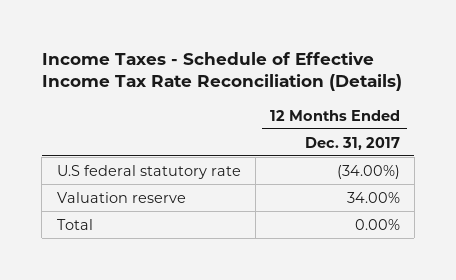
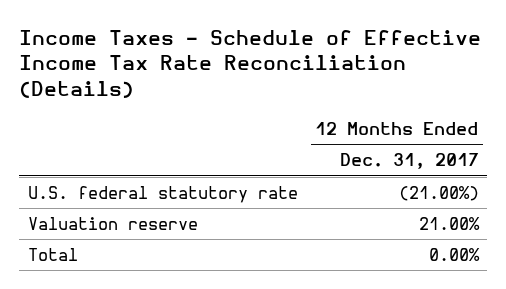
- U.S federal statutory rate | (34.00%)
- Valuation reserve | 34.00%
+ U.S. federal statutory rate | (21.00%)
+ Valuation reserve | 21.00%

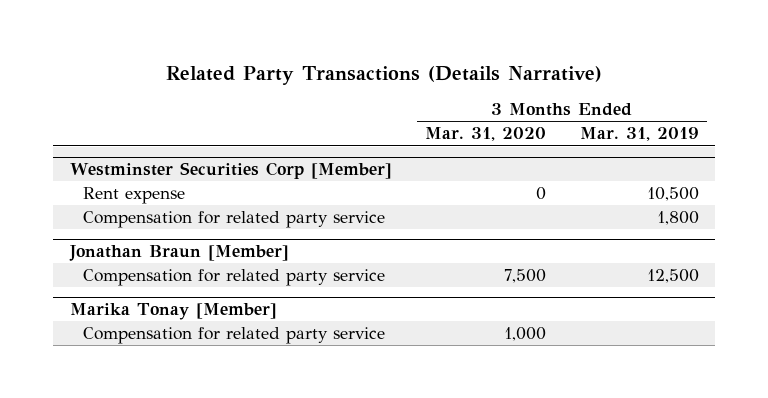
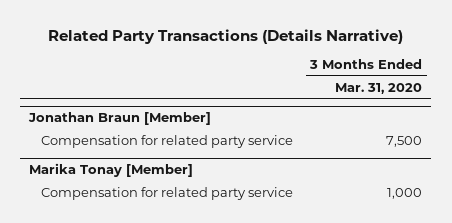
- | 3 Months Ended Mar. 31, 2020 | 3 Months Ended Mar. 31, 2019
+ | 3 Months Ended Mar. 31, 2020
- Westminster Securities Corp [Member]
- Rent expense | 0 | 10,500
- Compensation for related party service | | 1,800

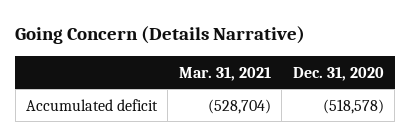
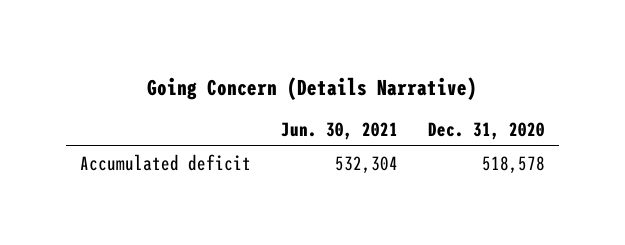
- | Mar. 31, 2021 | Dec. 31, 2020
+ | Jun. 30, 2021 | Dec. 31, 2020
- Accumulated deficit | (528,704) | (518,578)
+ Accumulated deficit | 532,304 | 518,578

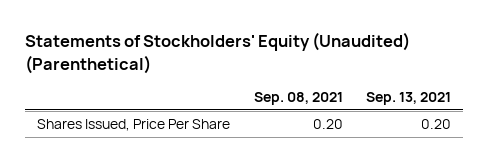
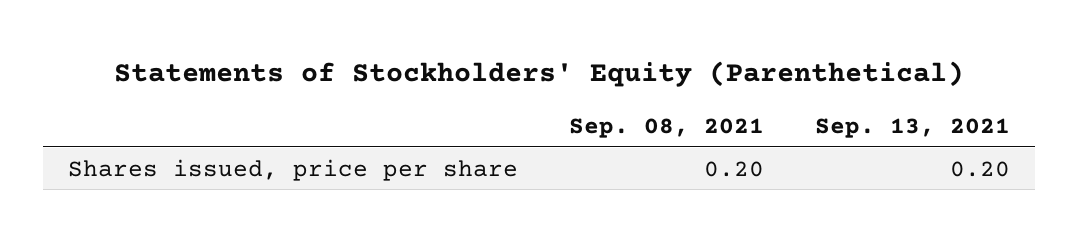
- Statements of Stockholders' Equity (Unaudited) (Parenthetical)
+ Statements of Stockholders' Equity (Parenthetical)
- Shares Issued, Price Per Share | 0.20 | 0.20
+ Shares issued, price per share | 0.20 | 0.20

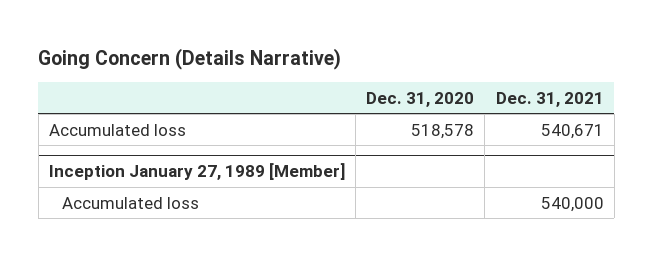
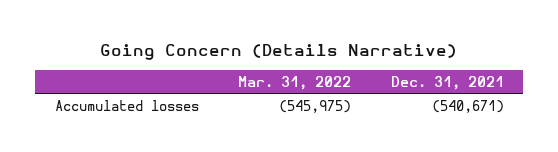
- | Dec. 31, 2020 | Dec. 31, 2021
+ | Mar. 31, 2022 | Dec. 31, 2021
- Accumulated loss | 518,578 | 540,671
- Inception January 27, 1989 [Member]
- Accumulated loss | | 540,000
+ Accumulated losses | (545,975) | (540,671)

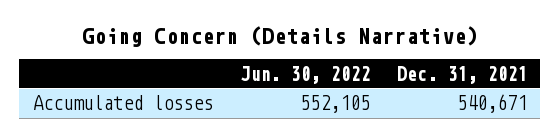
- | Mar. 31, 2022 | Dec. 31, 2021
+ | Jun. 30, 2022 | Dec. 31, 2021
- Accumulated losses | (545,975) | (540,671)
+ Accumulated losses | 552,105 | 540,671

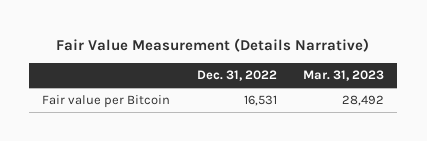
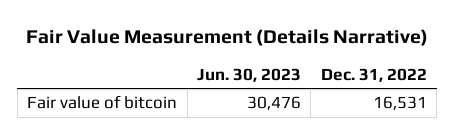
- | Dec. 31, 2022 | Mar. 31, 2023
+ | Jun. 30, 2023 | Dec. 31, 2022
- Fair value per Bitcoin | 16,531 | 28,492
+ Fair value of bitcoin | 30,476 | 16,531

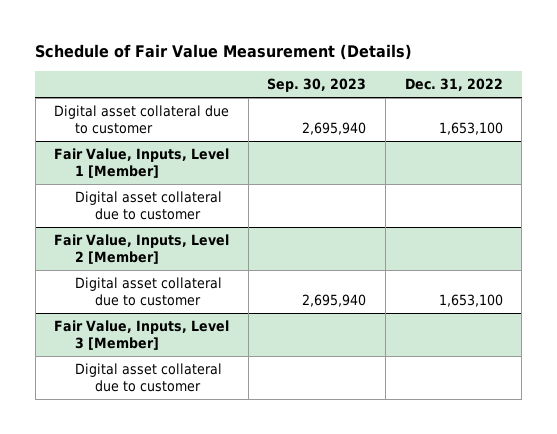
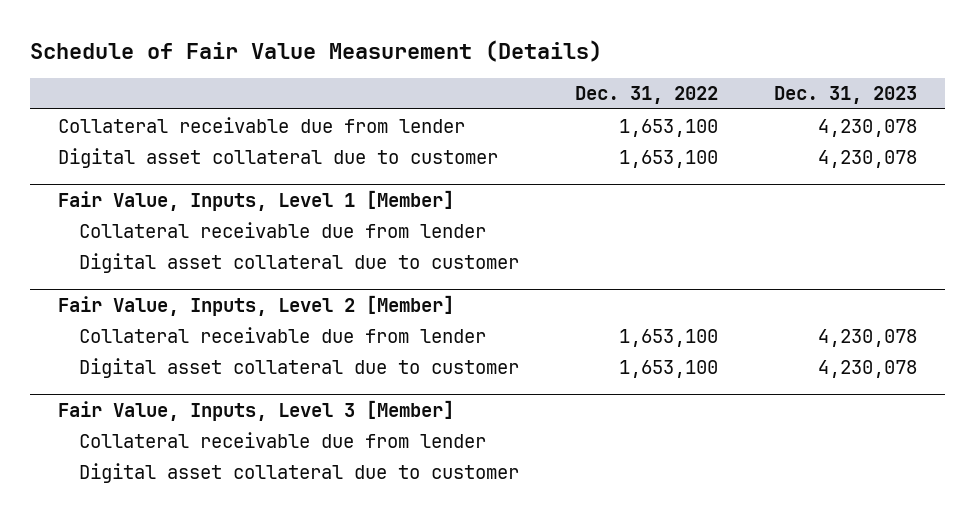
- | Sep. 30, 2023 | Dec. 31, 2022
+ | Dec. 31, 2022 | Dec. 31, 2023
+ Collateral receivable due from lender | 1,653,100 | 4,230,078
@ Fair Value, Inputs, Level 1 [Member]
+ Collateral receivable due from lender
@ Fair Value, Inputs, Level 2 [Member]
+ Collateral receivable due from lender | 1,653,100 | 4,230,078
@ Fair Value, Inputs, Level 3 [Member]
+ Collateral receivable due from lender

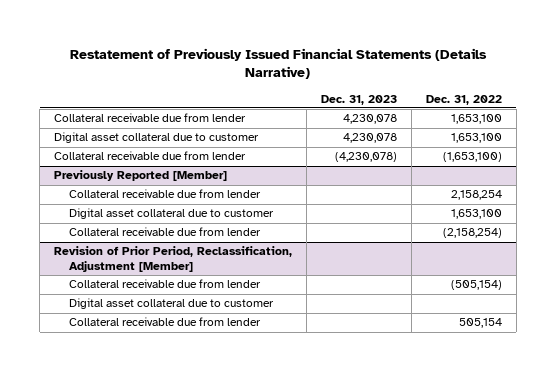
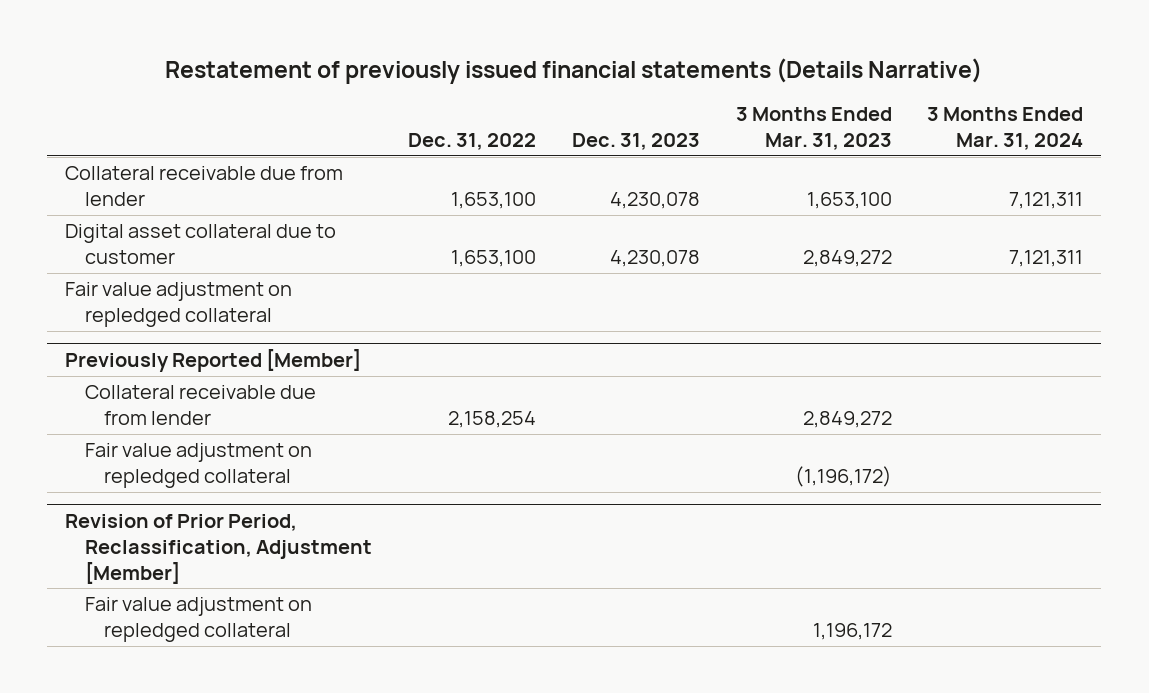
- Restatement of Previously Issued Financial Statements (Details Narrative)
+ Restatement of previously issued financial statements (Details Narrative)
- | Dec. 31, 2023 | Dec. 31, 2022
+ | Dec. 31, 2022 | Dec. 31, 2023 | 3 Months Ended Mar. 31, 2023 | 3 Months Ended Mar. 31, 2024
- Collateral receivable due from lender | (4,230,078) | (1,653,100)
+ Fair value adjustment on repledged collateral
@ Previously Reported [Member]
- Digital asset collateral due to customer | | 1,653,100
- Collateral receivable due from lender | | (2,158,254)
+ Fair value adjustment on repledged collateral | | | (1,196,172) |
@ Revision of Prior Period, Reclassification, Adjustment [Member]
- Collateral receivable due from lender | | (505,154)
- Digital asset collateral due to customer
- Collateral receivable due from lender | | 505,154
+ Fair value adjustment on repledged collateral | | | 1,196,172 |

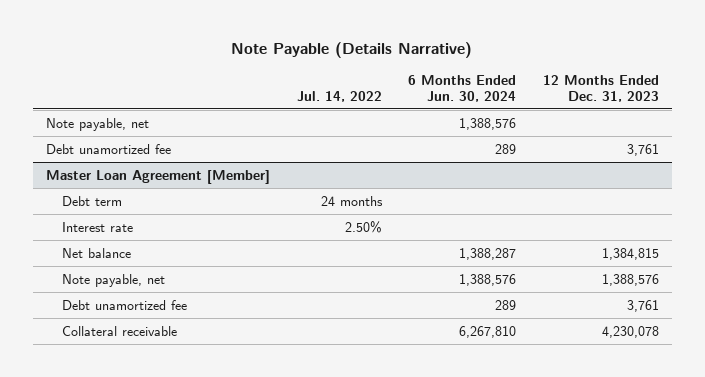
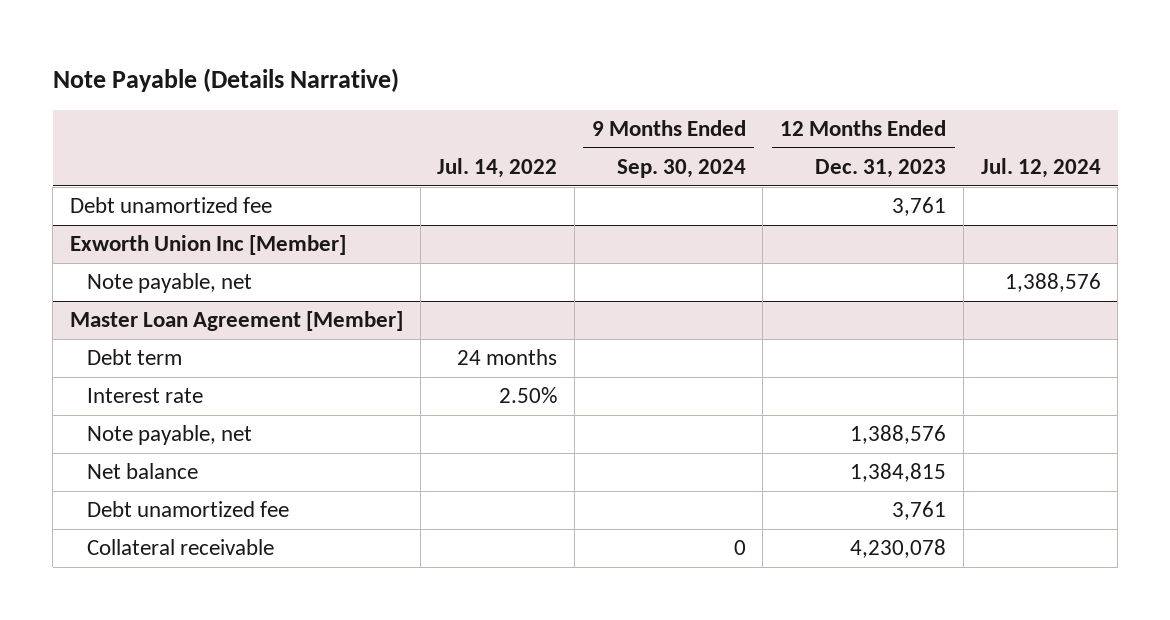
- | Jul. 14, 2022 | 6 Months Ended Jun. 30, 2024 | 12 Months Ended Dec. 31, 2023
+ | Jul. 14, 2022 | 9 Months Ended Sep. 30, 2024 | 12 Months Ended Dec. 31, 2023 | Jul. 12, 2024
- Note payable, net | | 1,388,576 |
+ Exworth Union Inc [Member]
+ Note payable, net | | | | 1,388,576
@ Master Loan Agreement [Member]
moved down: Net balance | | | 1,384,815 |

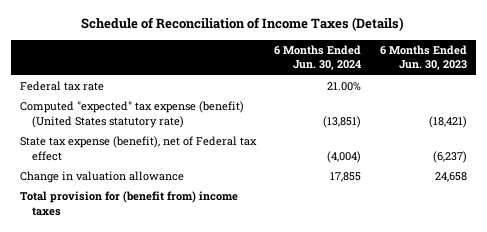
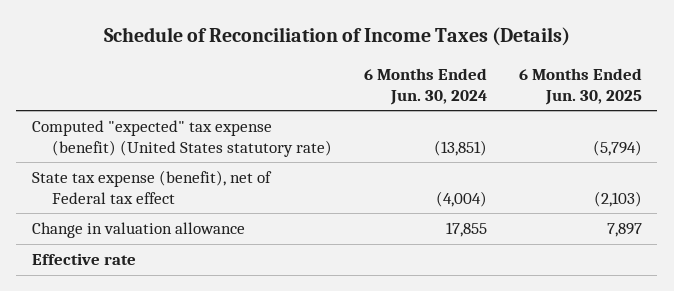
- | 6 Months Ended Jun. 30, 2024 | 6 Months Ended Jun. 30, 2023
+ | 6 Months Ended Jun. 30, 2024 | 6 Months Ended Jun. 30, 2025
- Federal tax rate | 21.00% |
- Total provision for (benefit from) income taxes
+ Effective rate

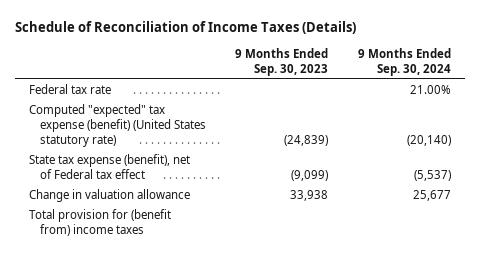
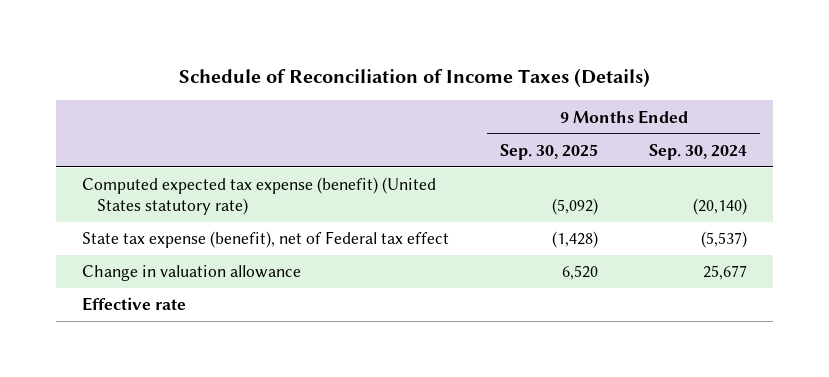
- | 9 Months Ended Sep. 30, 2023 | 9 Months Ended Sep. 30, 2024
+ | 9 Months Ended Sep. 30, 2025 | 9 Months Ended Sep. 30, 2024
- Federal tax rate | | 21.00%
- Computed "expected" tax expense (benefit) (United States statutory rate) | (24,839) | (20,140)
+ Computed expected tax expense (benefit) (United States statutory rate) | (5,092) | (20,140)
- Total provision for (benefit from) income taxes
+ Effective rate

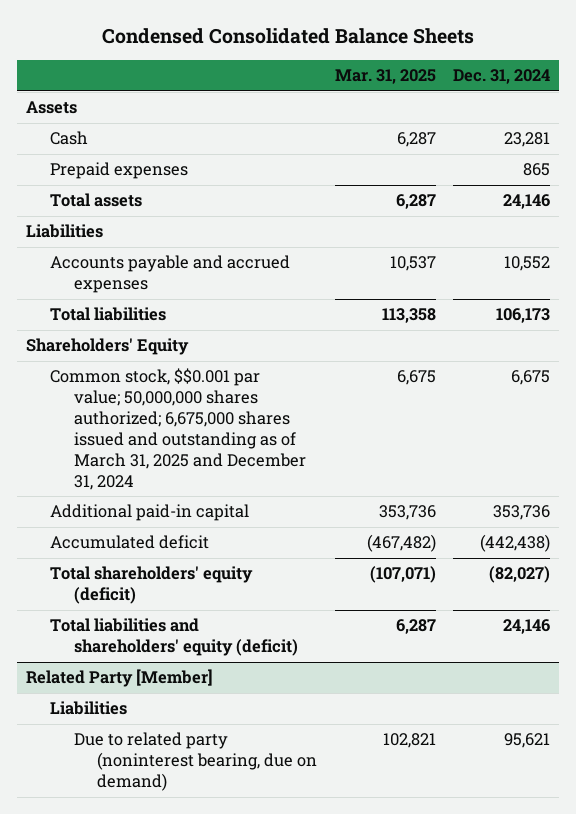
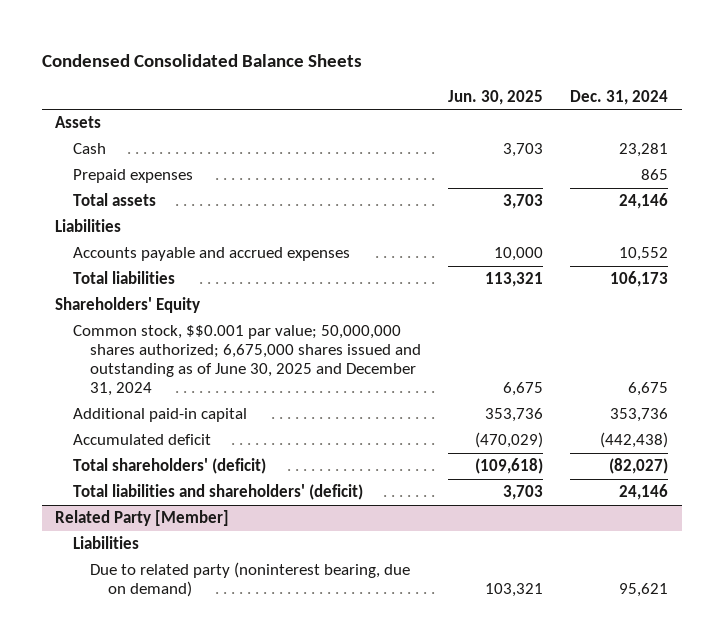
- | Mar. 31, 2025 | Dec. 31, 2024
+ | Jun. 30, 2025 | Dec. 31, 2024
- Common stock, $$0.001 par value; 50,000,000 shares authorized; 6,675,000 shares issued and outstanding as of March 31, 2025 and December 31, 2024 | 6,675 | 6,675
+ Common stock, $$0.001 par value; 50,000,000 shares authorized; 6,675,000 shares issued and outstanding as of June 30, 2025 and December 31, 2024 | 6,675 | 6,675
- Total shareholders' equity (deficit) | (107,071) | (82,027)
- Total liabilities and shareholders' equity (deficit) | 6,287 | 24,146
+ Total shareholders' (deficit) | (109,618) | (82,027)
+ Total liabilities and shareholders' (deficit) | 3,703 | 24,146

